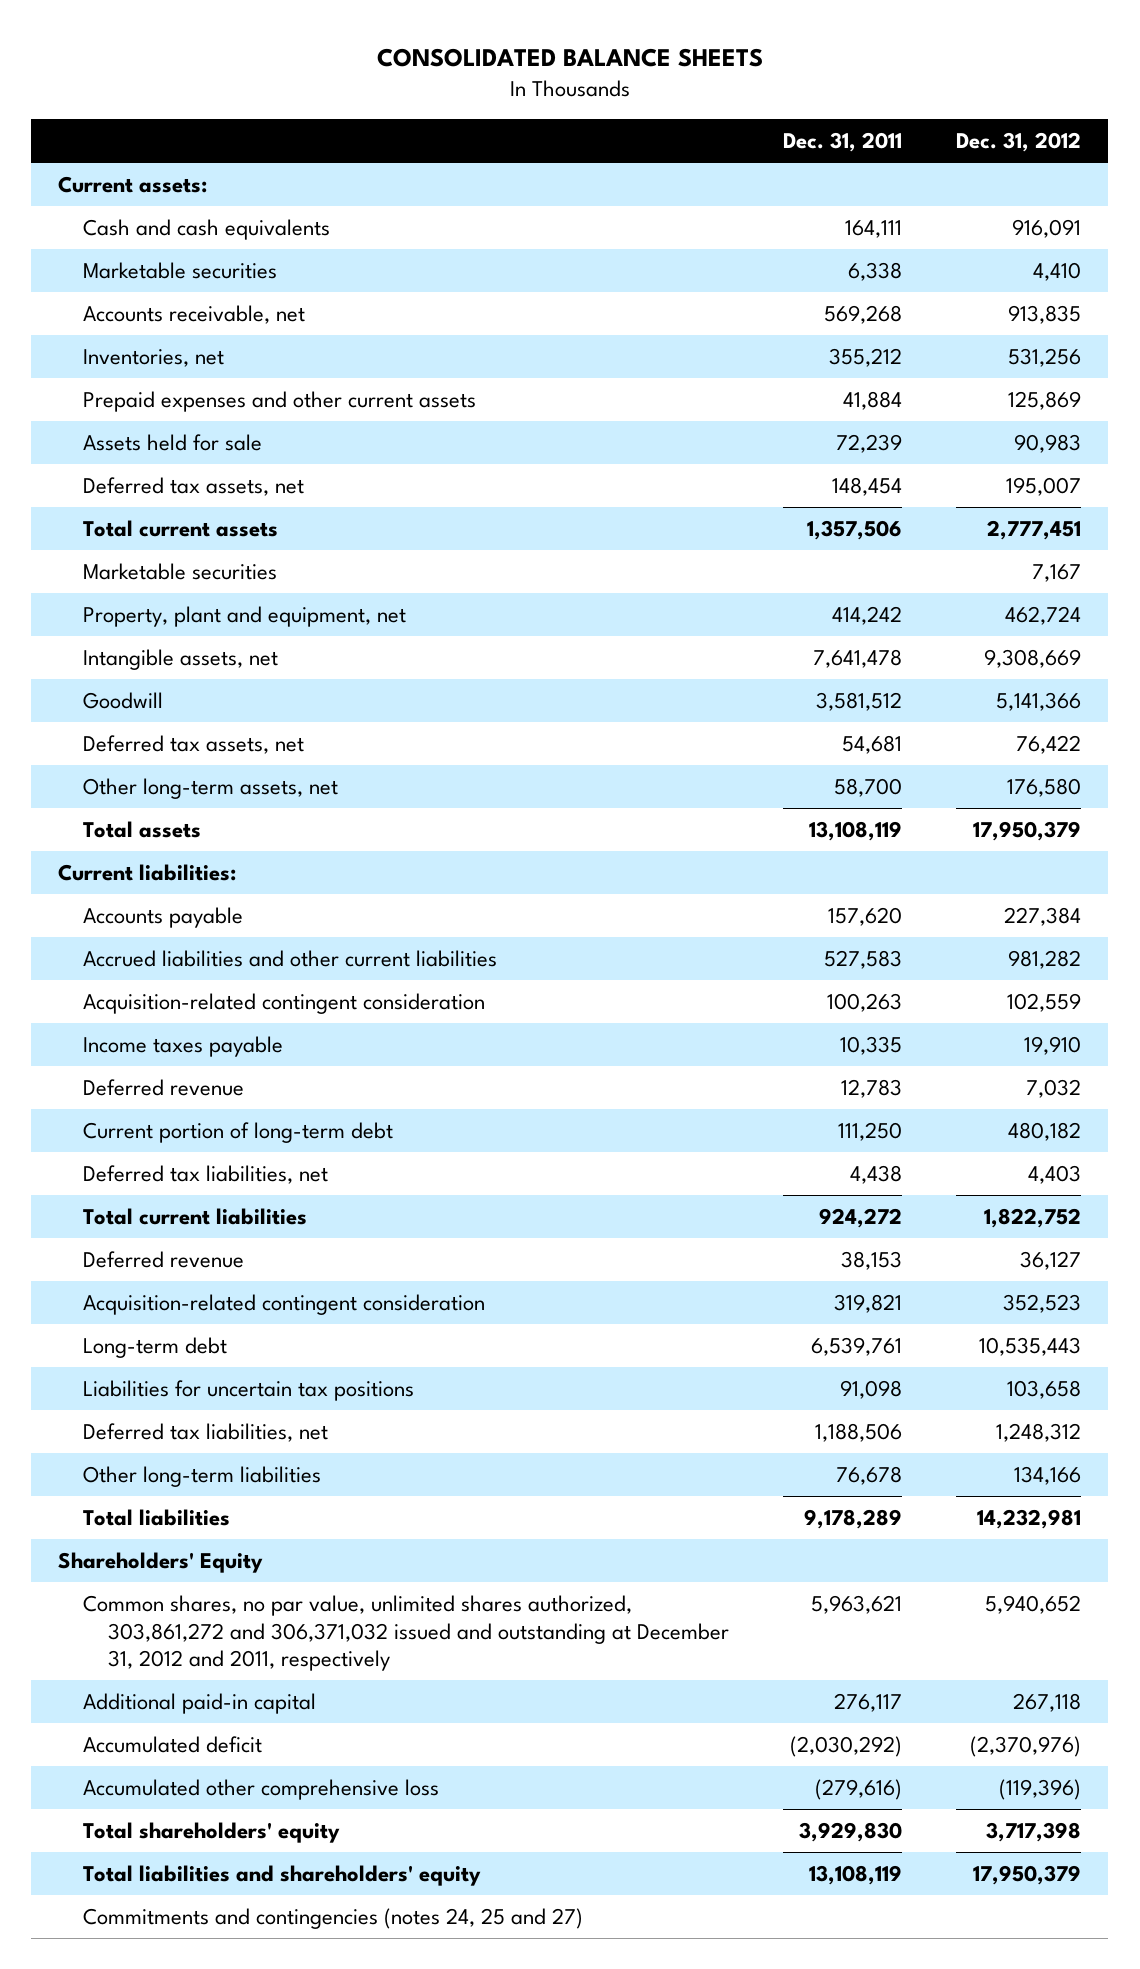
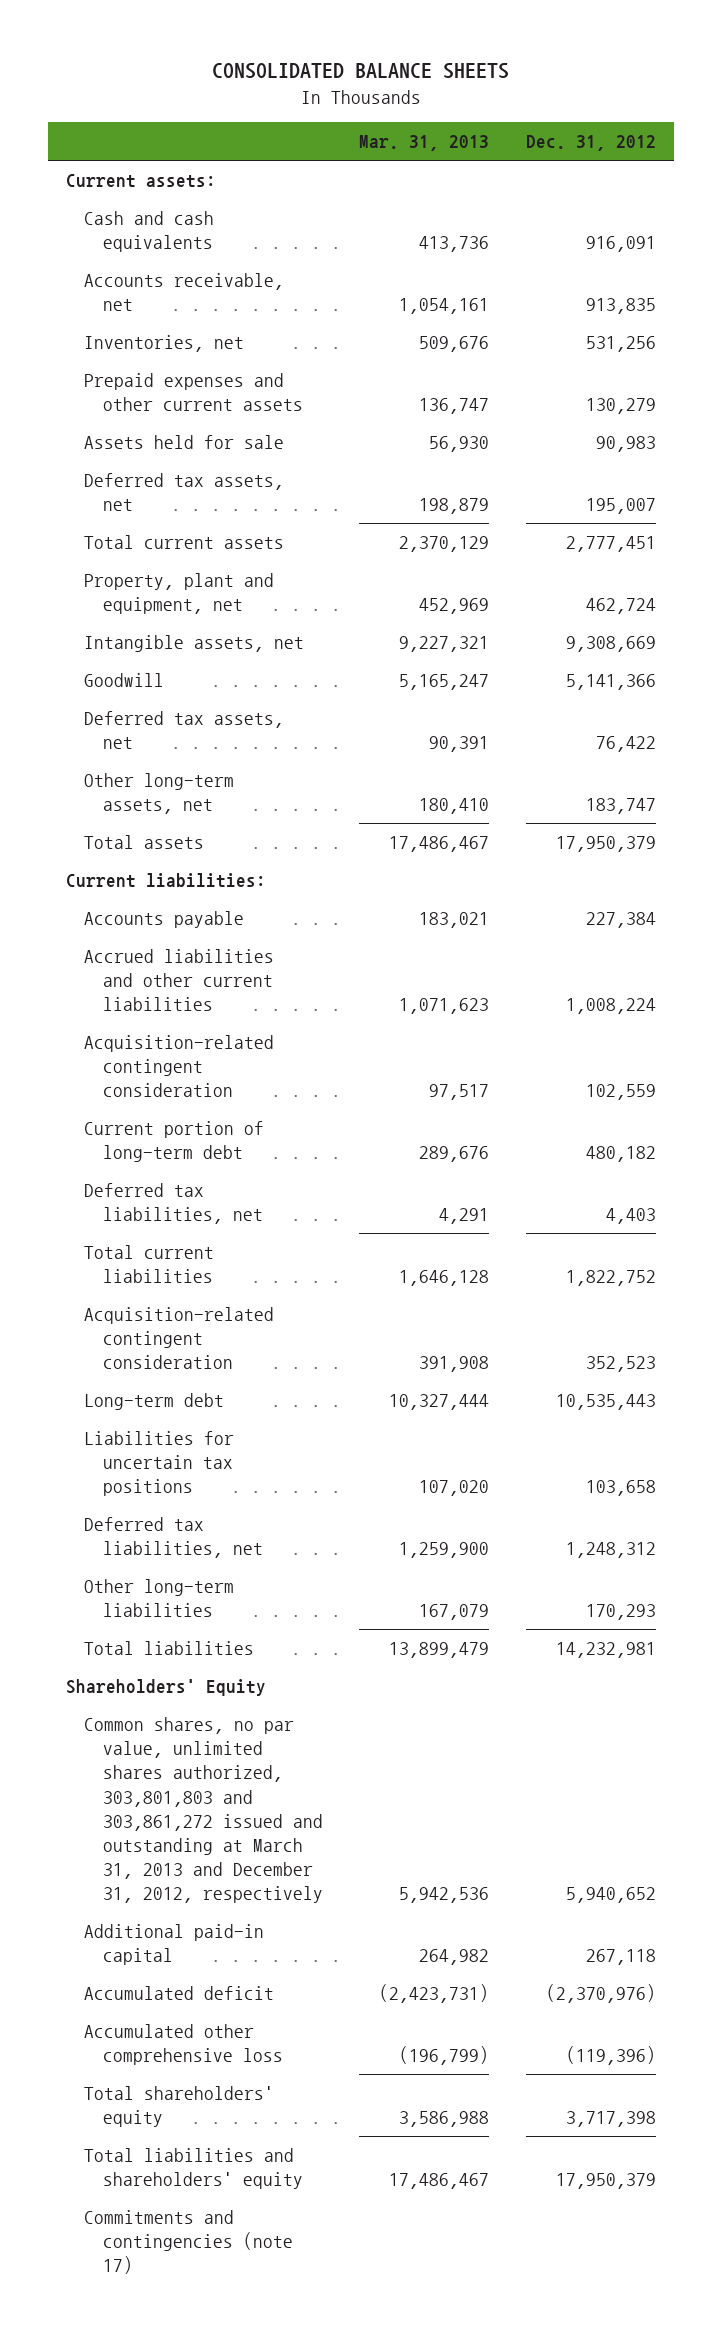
- | Dec. 31, 2011 | Dec. 31, 2012
+ | Mar. 31, 2013 | Dec. 31, 2012
- Marketable securities | 6,338 | 4,410
- Prepaid expenses and other current assets | 41,884 | 125,869
+ Prepaid expenses and other current assets | 136,747 | 130,279
- Marketable securities | | 7,167
- Other long-term assets, net | 58,700 | 176,580
+ Other long-term assets, net | 180,410 | 183,747
- Accrued liabilities and other current liabilities | 527,583 | 981,282
+ Accrued liabilities and other current liabilities | 1,071,623 | 1,008,224
- Income taxes payable | 10,335 | 19,910
- Deferred revenue | 12,783 | 7,032
- Deferred revenue | 38,153 | 36,127
- Other long-term liabilities | 76,678 | 134,166
+ Other long-term liabilities | 167,079 | 170,293
- Common shares, no par value, unlimited shares authorized, 303,861,272 and 306,371,032 issued and outstanding at December 31, 2012 and 2011, respectively | 5,963,621 | 5,940,652
+ Common shares, no par value, unlimited shares authorized, 303,801,803 and 303,861,272 issued and outstanding at March 31, 2013 and December 31, 2012, respectively | 5,942,536 | 5,940,652
- Commitments and contingencies (notes 24, 25 and 27)
+ Commitments and contingencies (note 17)

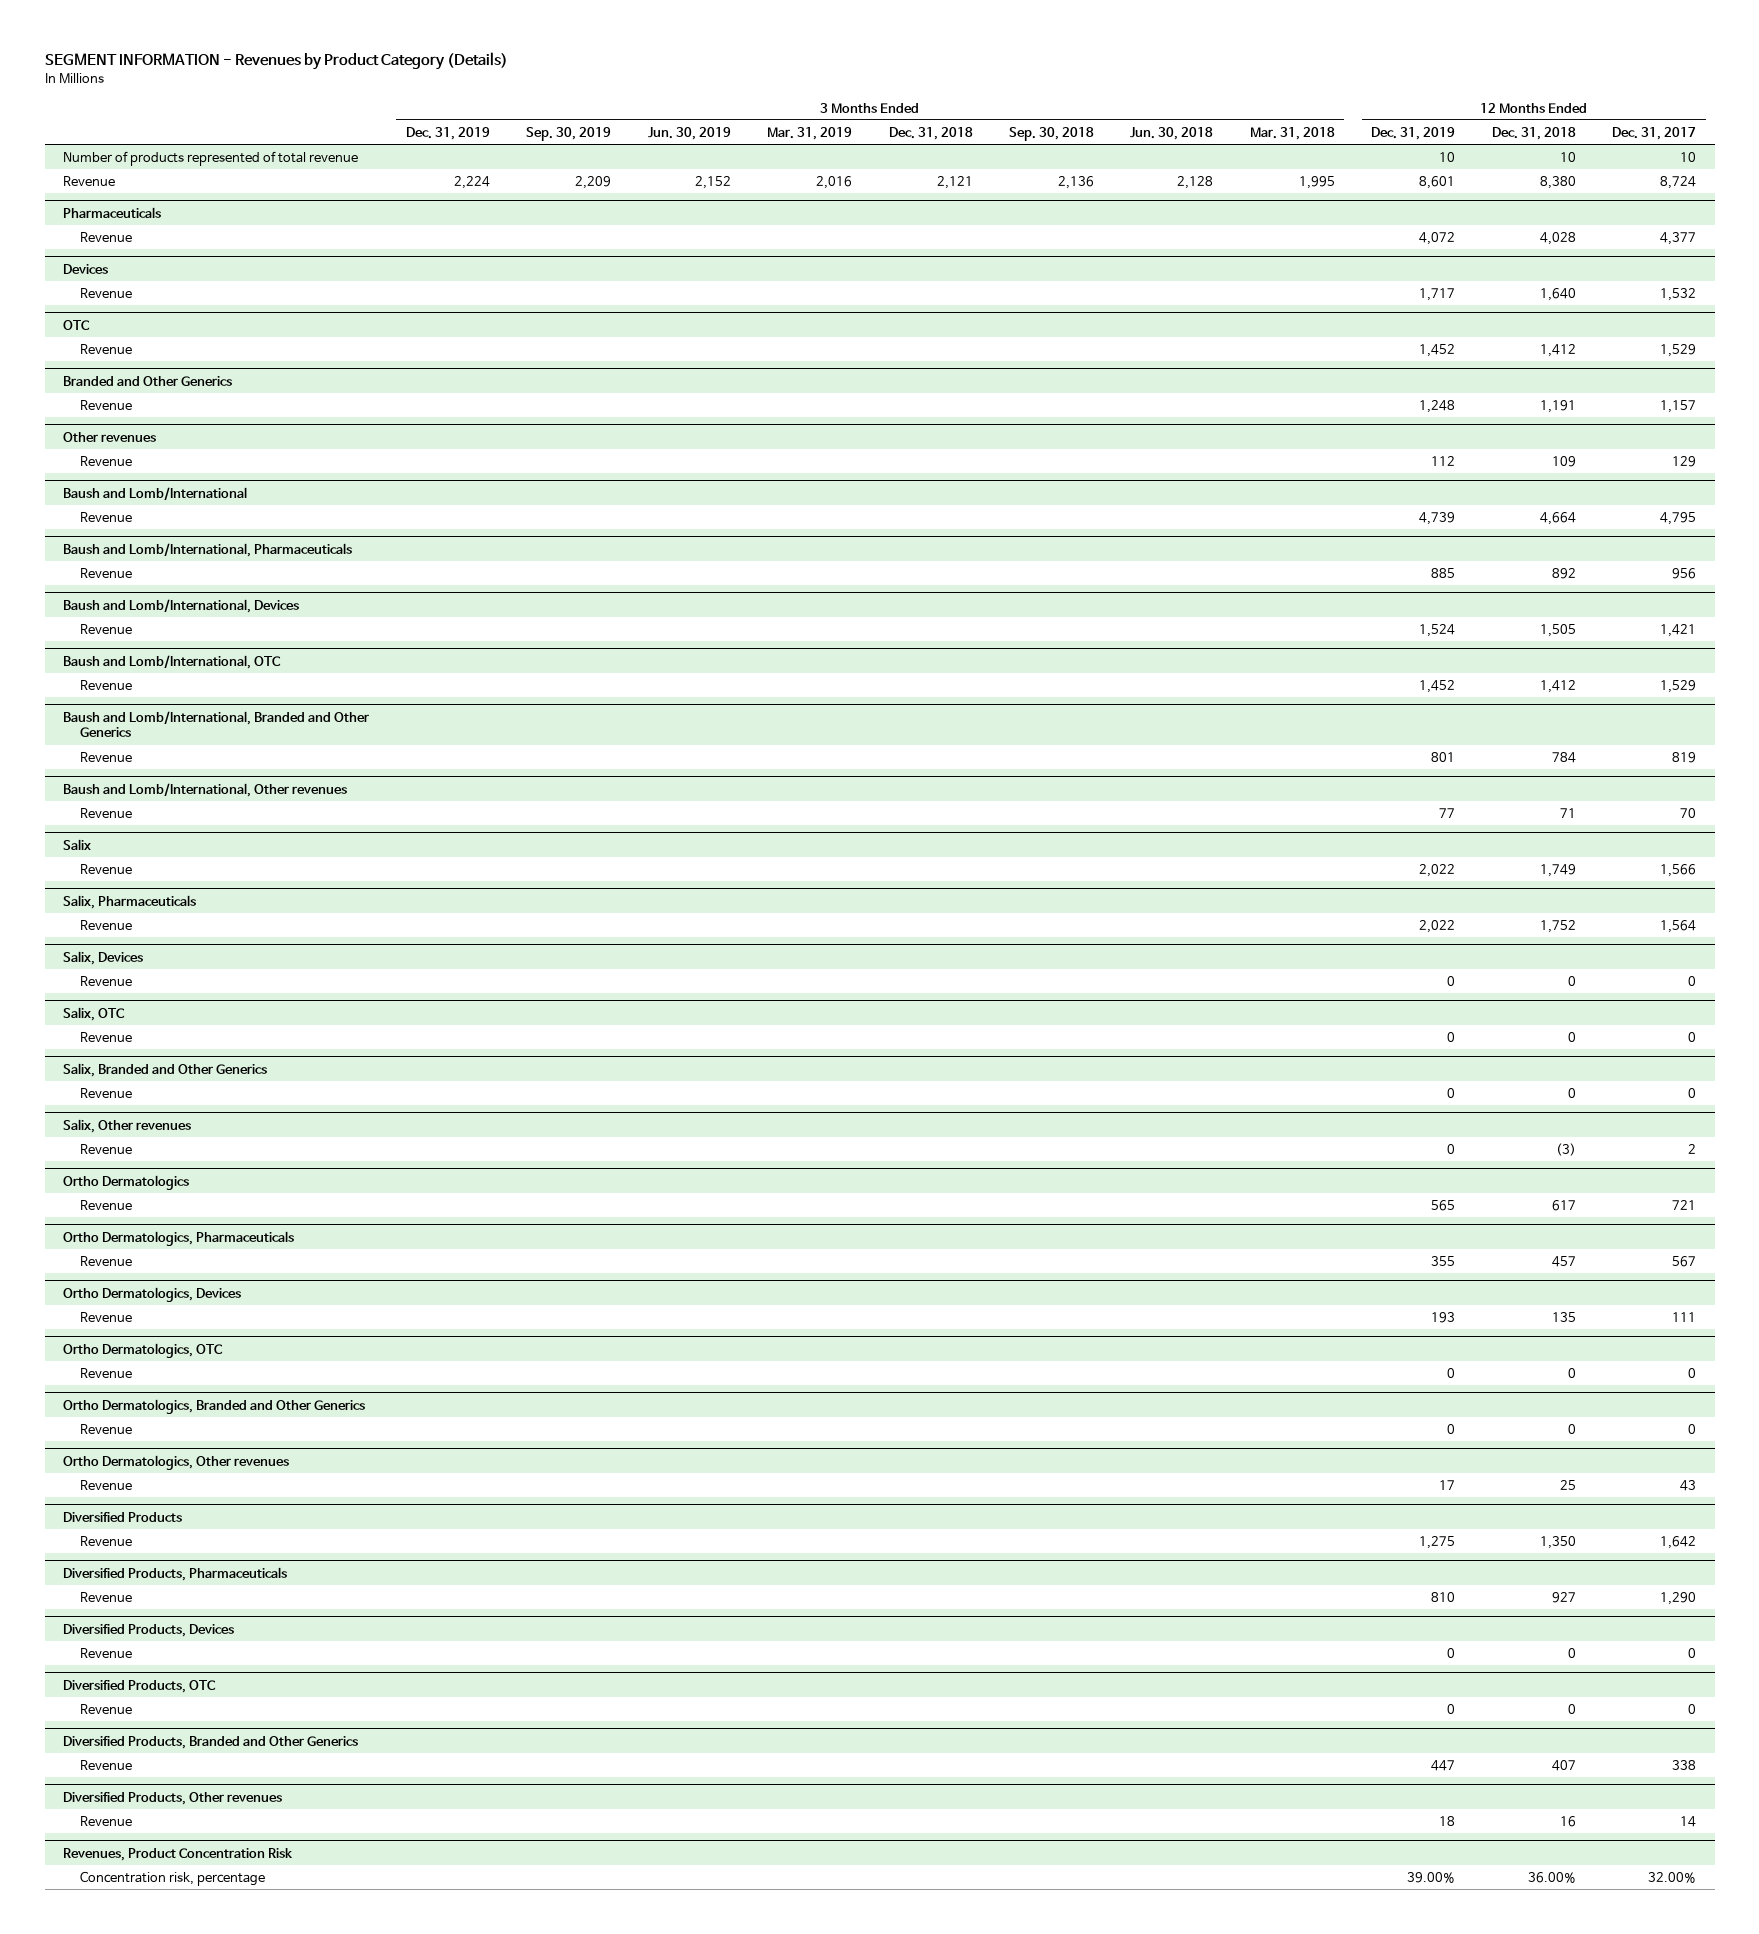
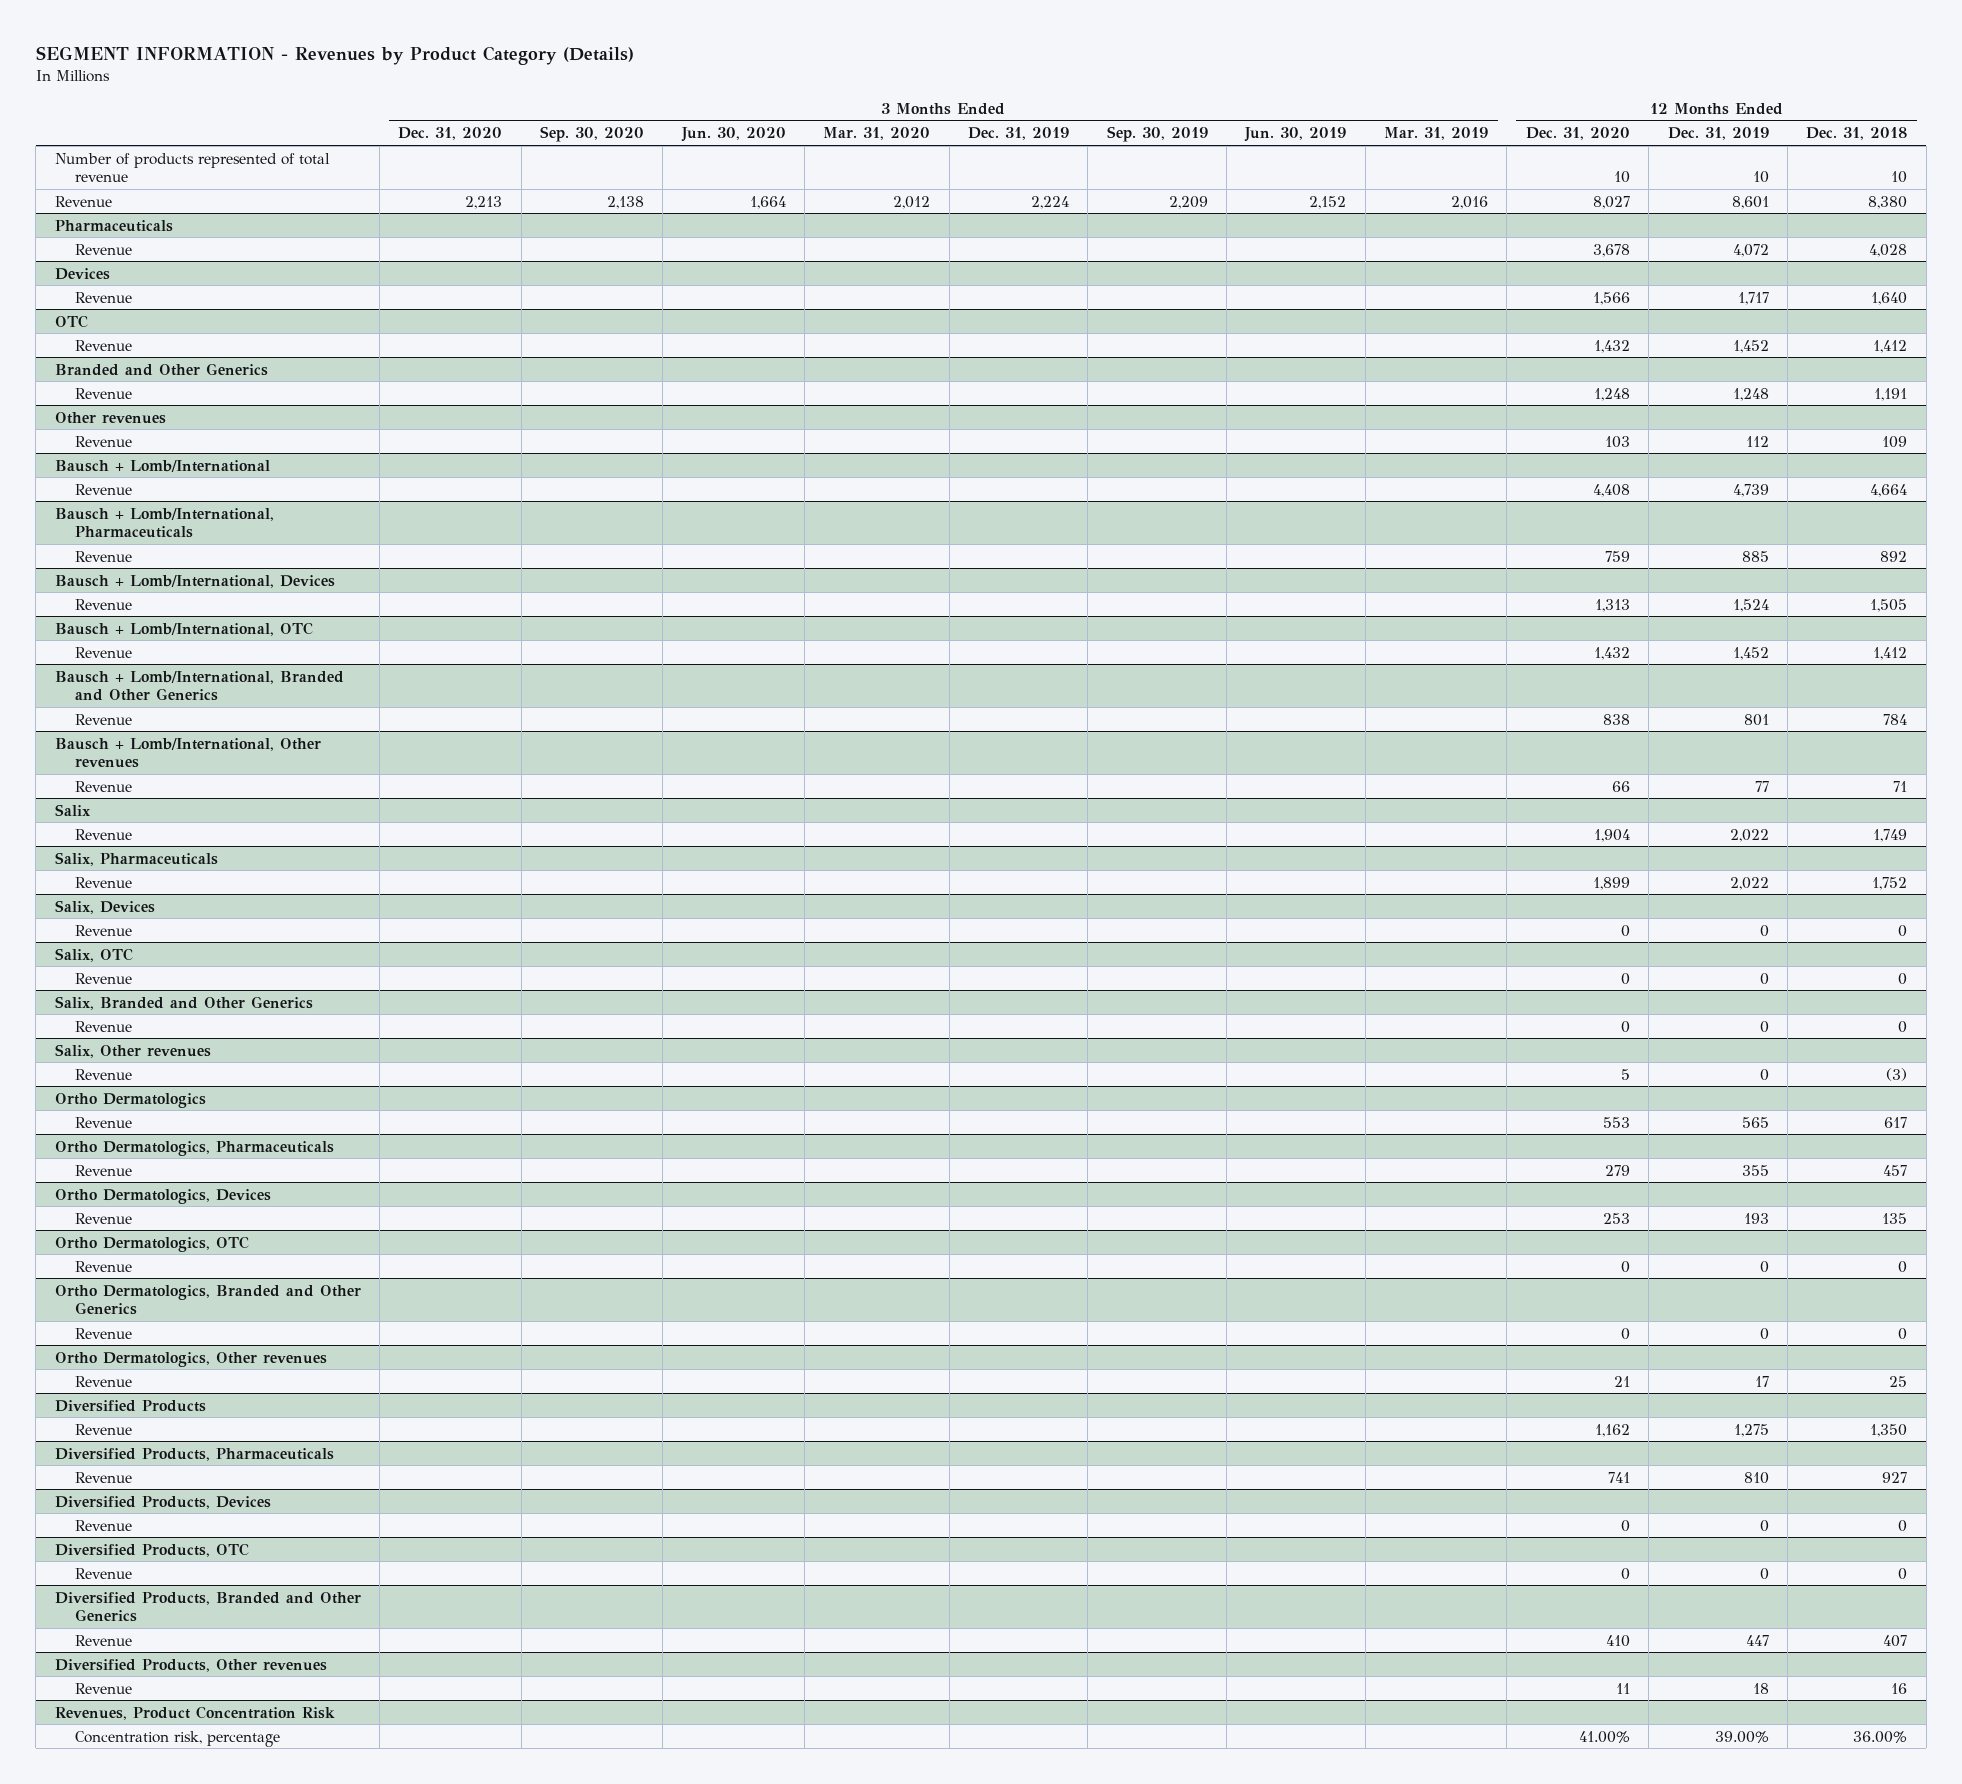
- | 3 Months Ended Dec. 31, 2019 | 3 Months Ended Sep. 30, 2019 | 3 Months Ended Jun. 30, 2019 | 3 Months Ended Mar. 31, 2019 | 3 Months Ended Dec. 31, 2018 | 3 Months Ended Sep. 30, 2018 | 3 Months Ended Jun. 30, 2018 | 3 Months Ended Mar. 31, 2018 | 12 Months Ended Dec. 31, 2019 | 12 Months Ended Dec. 31, 2018 | 12 Months Ended Dec. 31, 2017
+ | 3 Months Ended Dec. 31, 2020 | 3 Months Ended Sep. 30, 2020 | 3 Months Ended Jun. 30, 2020 | 3 Months Ended Mar. 31, 2020 | 3 Months Ended Dec. 31, 2019 | 3 Months Ended Sep. 30, 2019 | 3 Months Ended Jun. 30, 2019 | 3 Months Ended Mar. 31, 2019 | 12 Months Ended Dec. 31, 2020 | 12 Months Ended Dec. 31, 2019 | 12 Months Ended Dec. 31, 2018
- Baush and Lomb/International
+ Bausch + Lomb/International
- Baush and Lomb/International, Pharmaceuticals
+ Bausch + Lomb/International, Pharmaceuticals
- Baush and Lomb/International, Devices
+ Bausch + Lomb/International, Devices
- Baush and Lomb/International, OTC
+ Bausch + Lomb/International, OTC
- Baush and Lomb/International, Branded and Other Generics
+ Bausch + Lomb/International, Branded and Other Generics
- Baush and Lomb/International, Other revenues
+ Bausch + Lomb/International, Other revenues

